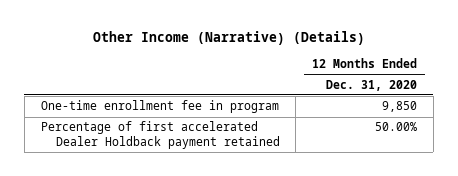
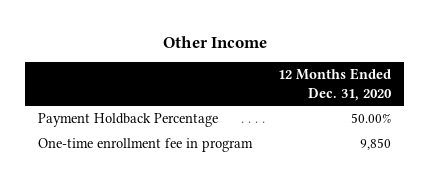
- Other Income (Narrative) (Details)
+ Other Income
+ Payment Holdback Percentage | 50.00%
- Percentage of first accelerated Dealer Holdback payment retained | 50.00%

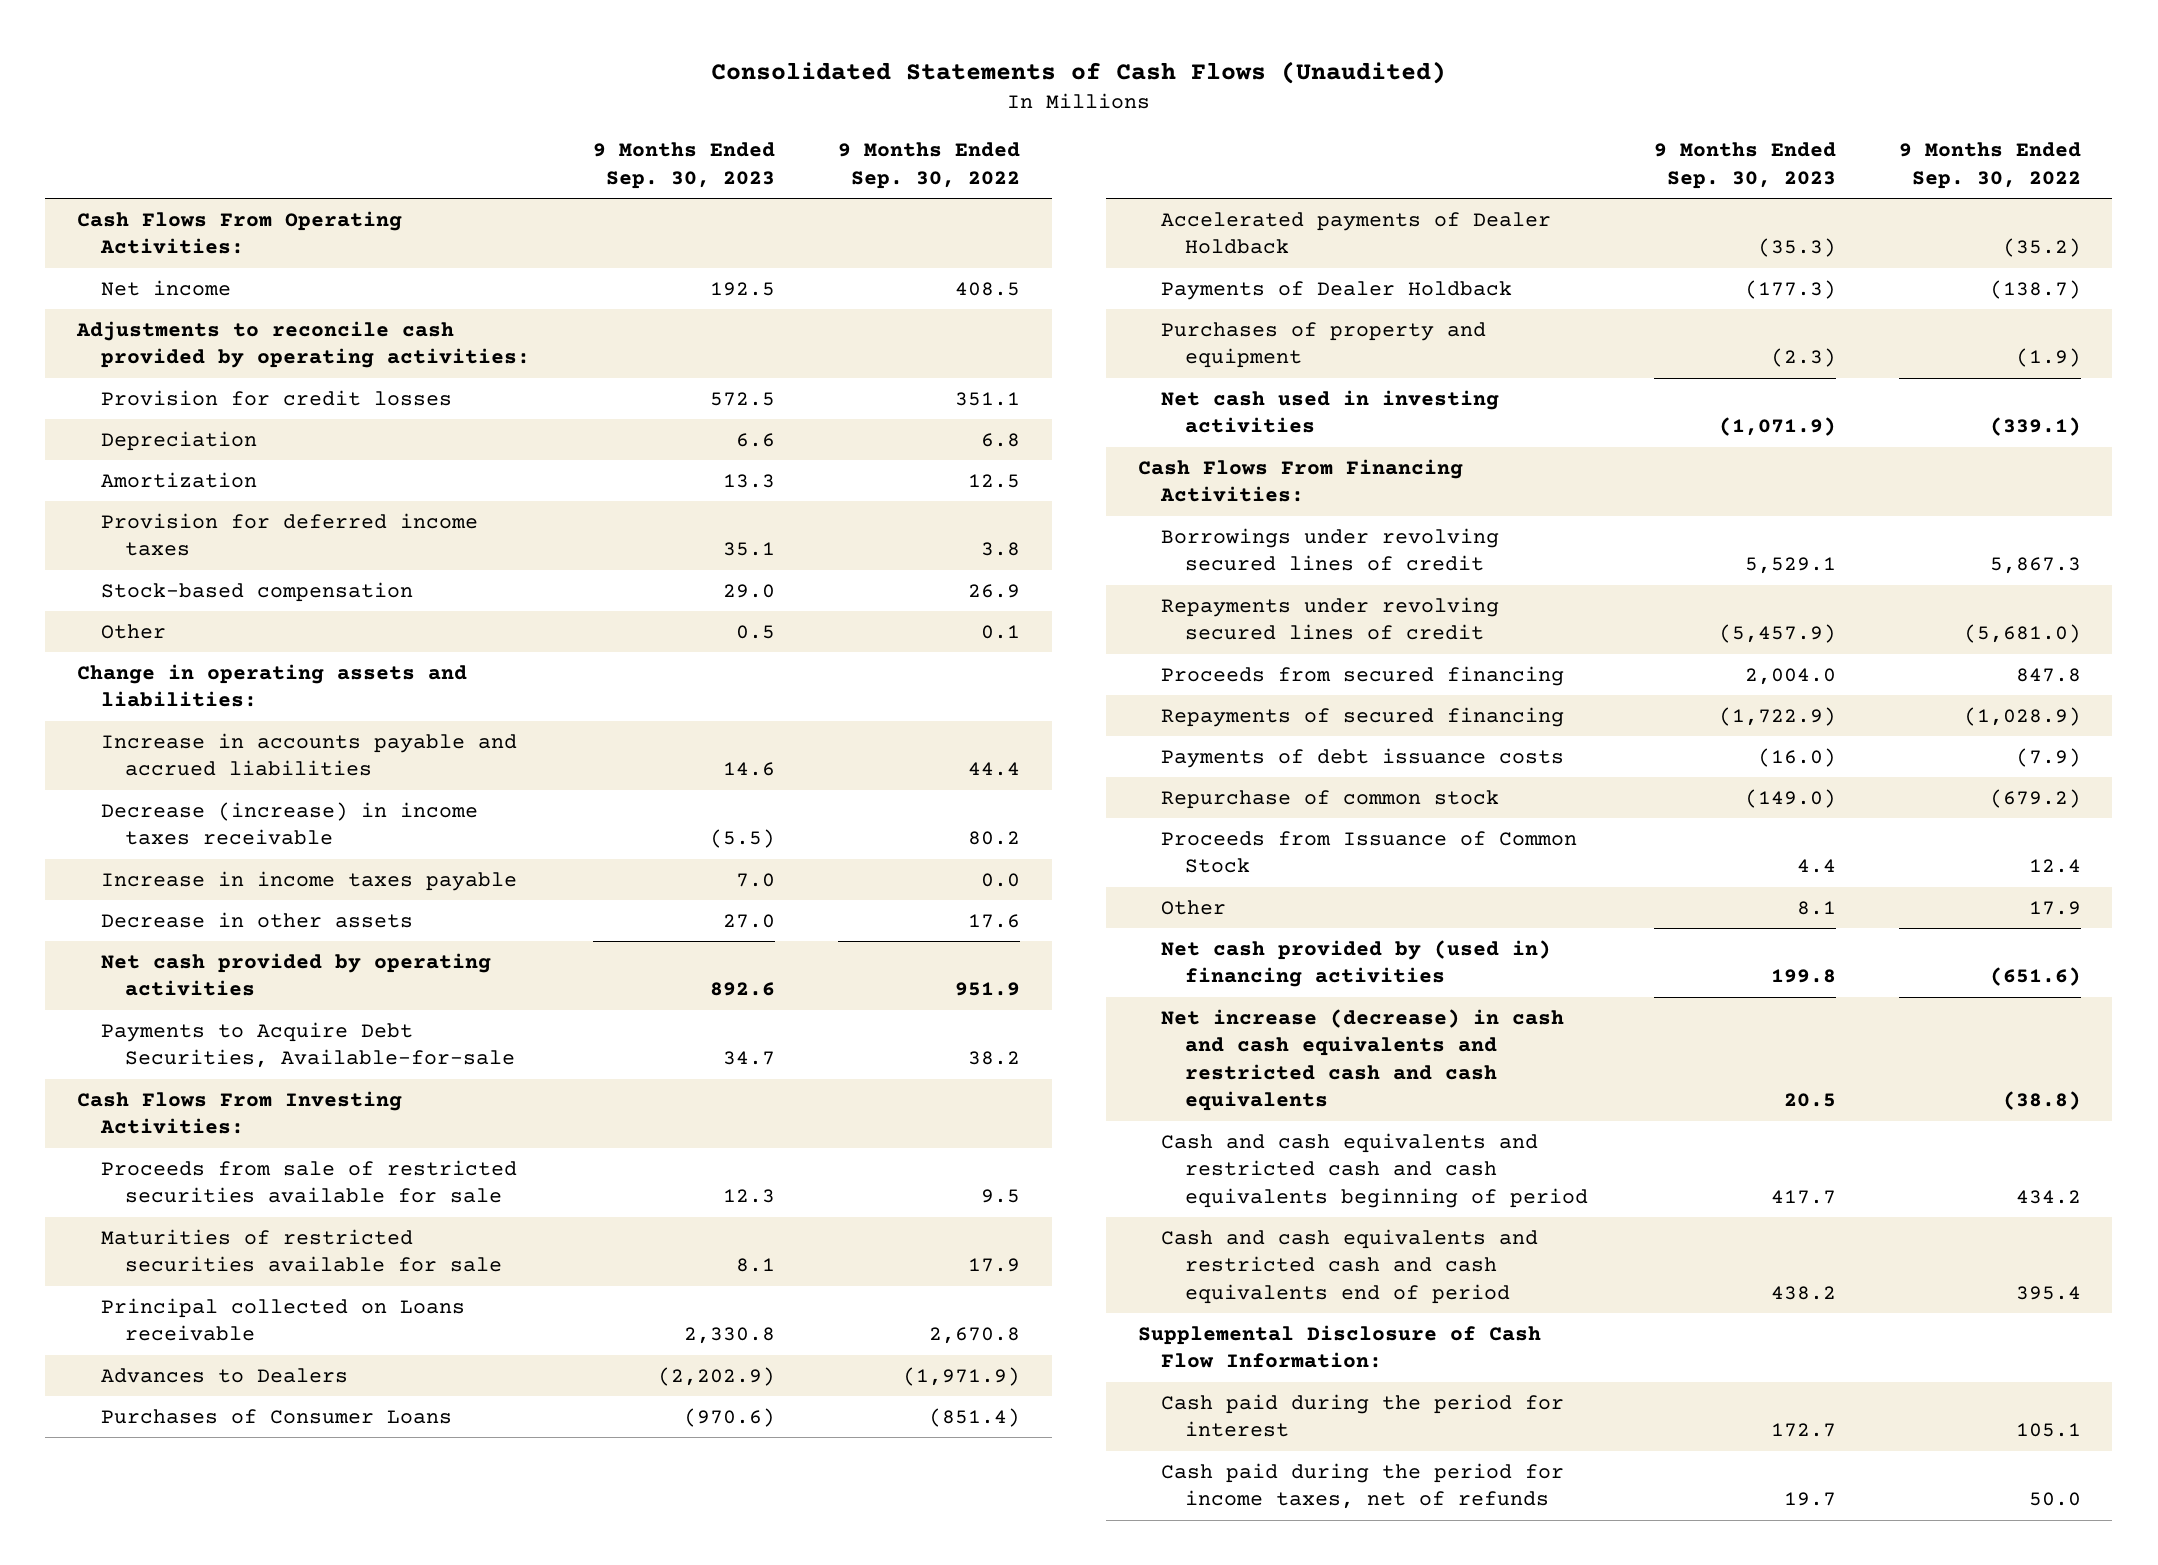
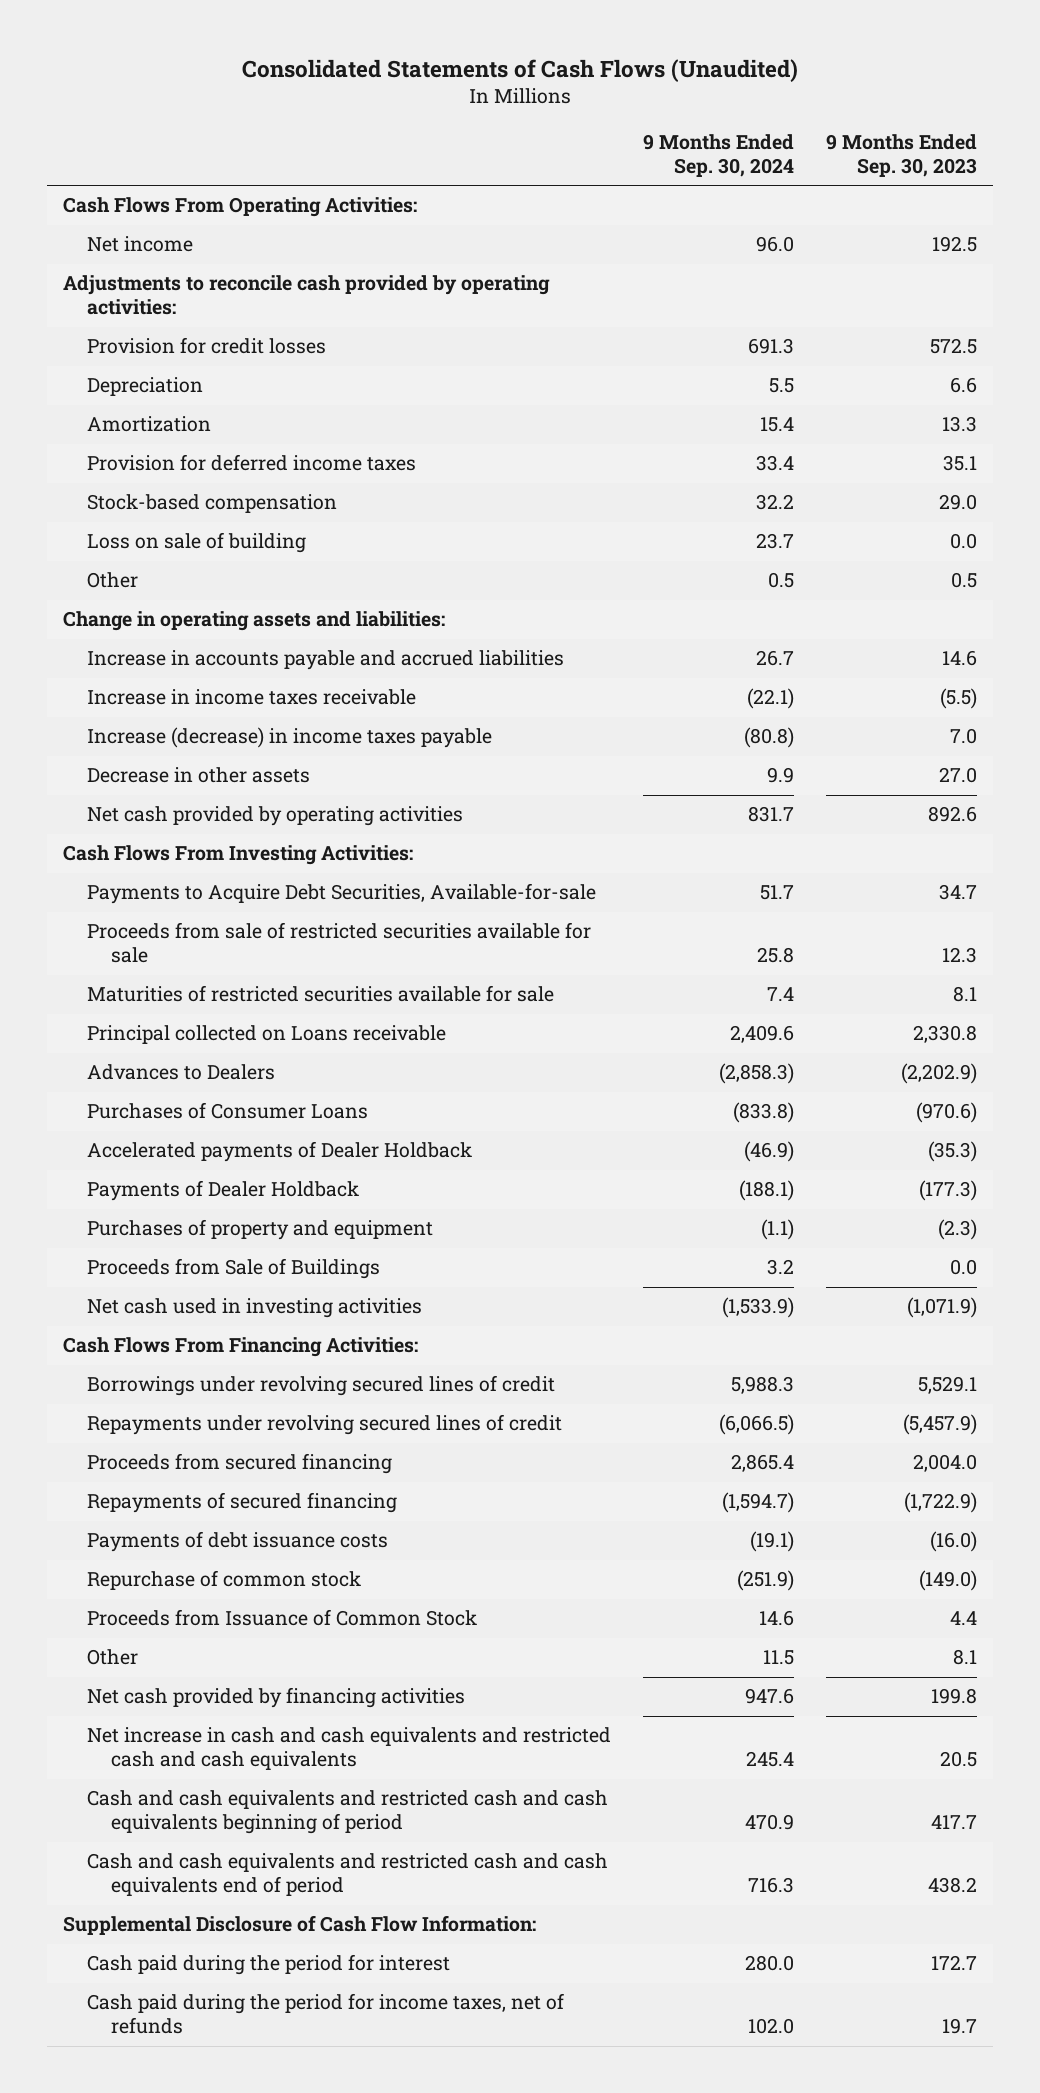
- | 9 Months Ended Sep. 30, 2023 | 9 Months Ended Sep. 30, 2022
+ | 9 Months Ended Sep. 30, 2024 | 9 Months Ended Sep. 30, 2023
+ Loss on sale of building | 23.7 | 0.0
- Decrease (increase) in income taxes receivable | (5.5) | 80.2
- Increase in income taxes payable | 7.0 | 0.0
+ Increase in income taxes receivable | (22.1) | (5.5)
+ Increase (decrease) in income taxes payable | (80.8) | 7.0
moved down: Payments to Acquire Debt Securities, Available-for-sale | 51.7 | 34.7
+ Proceeds from Sale of Buildings | 3.2 | 0.0
- Net cash provided by (used in) financing activities | 199.8 | (651.6)
- Net increase (decrease) in cash and cash equivalents and restricted cash and cash equivalents | 20.5 | (38.8)
+ Net cash provided by financing activities | 947.6 | 199.8
+ Net increase in cash and cash equivalents and restricted cash and cash equivalents | 245.4 | 20.5

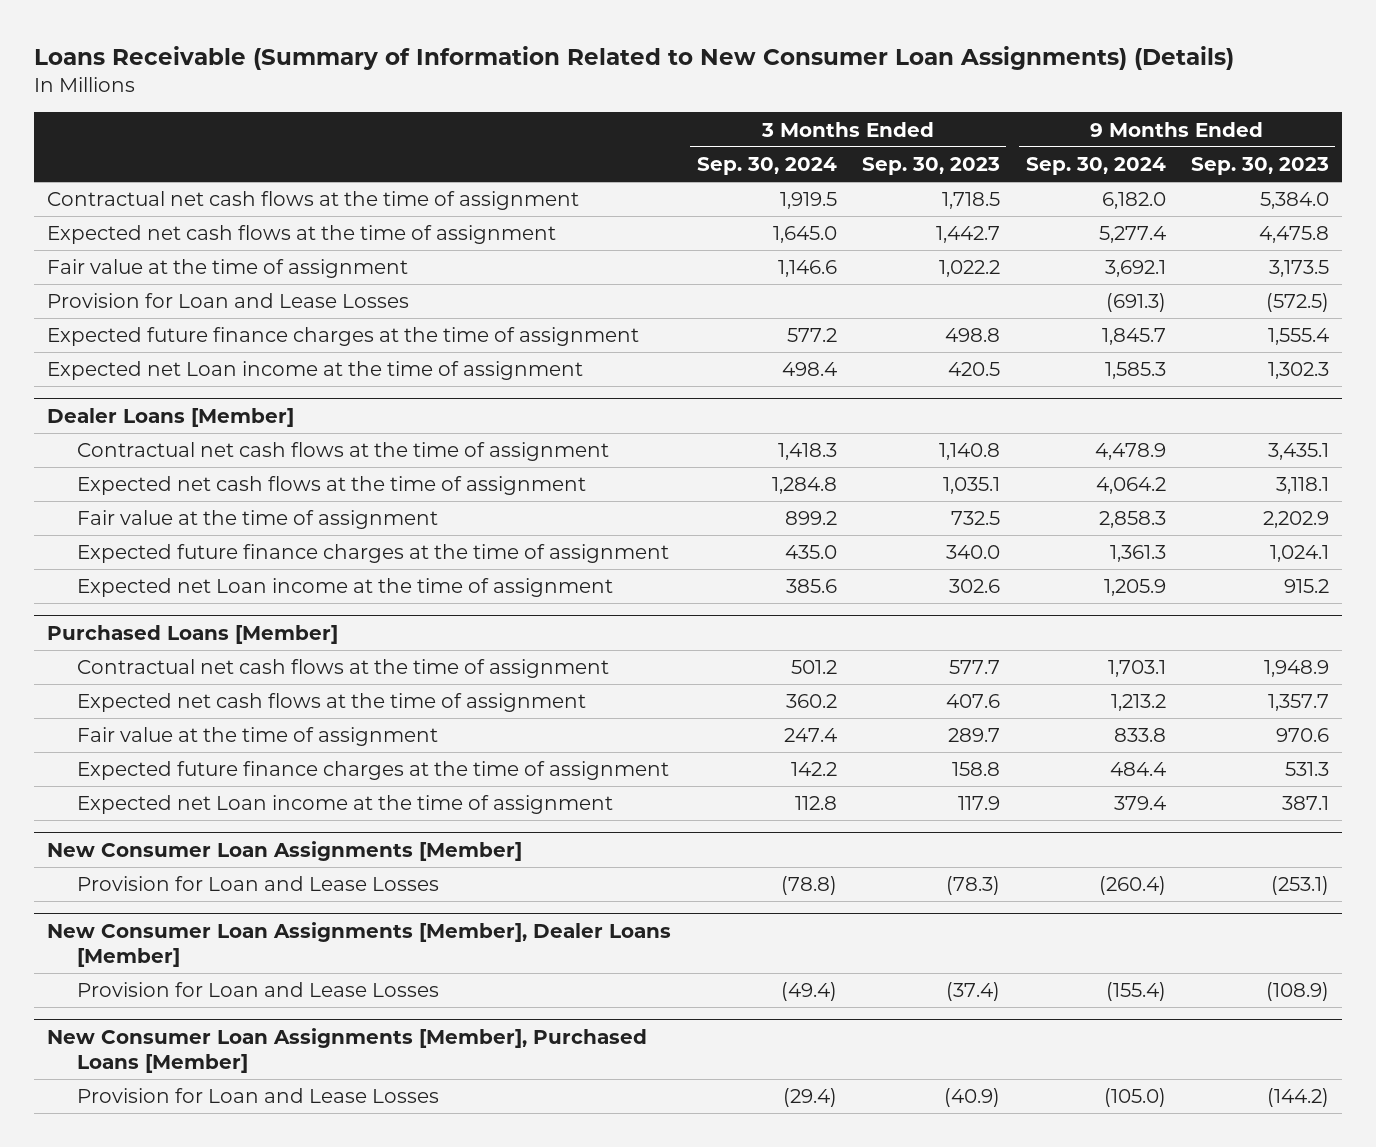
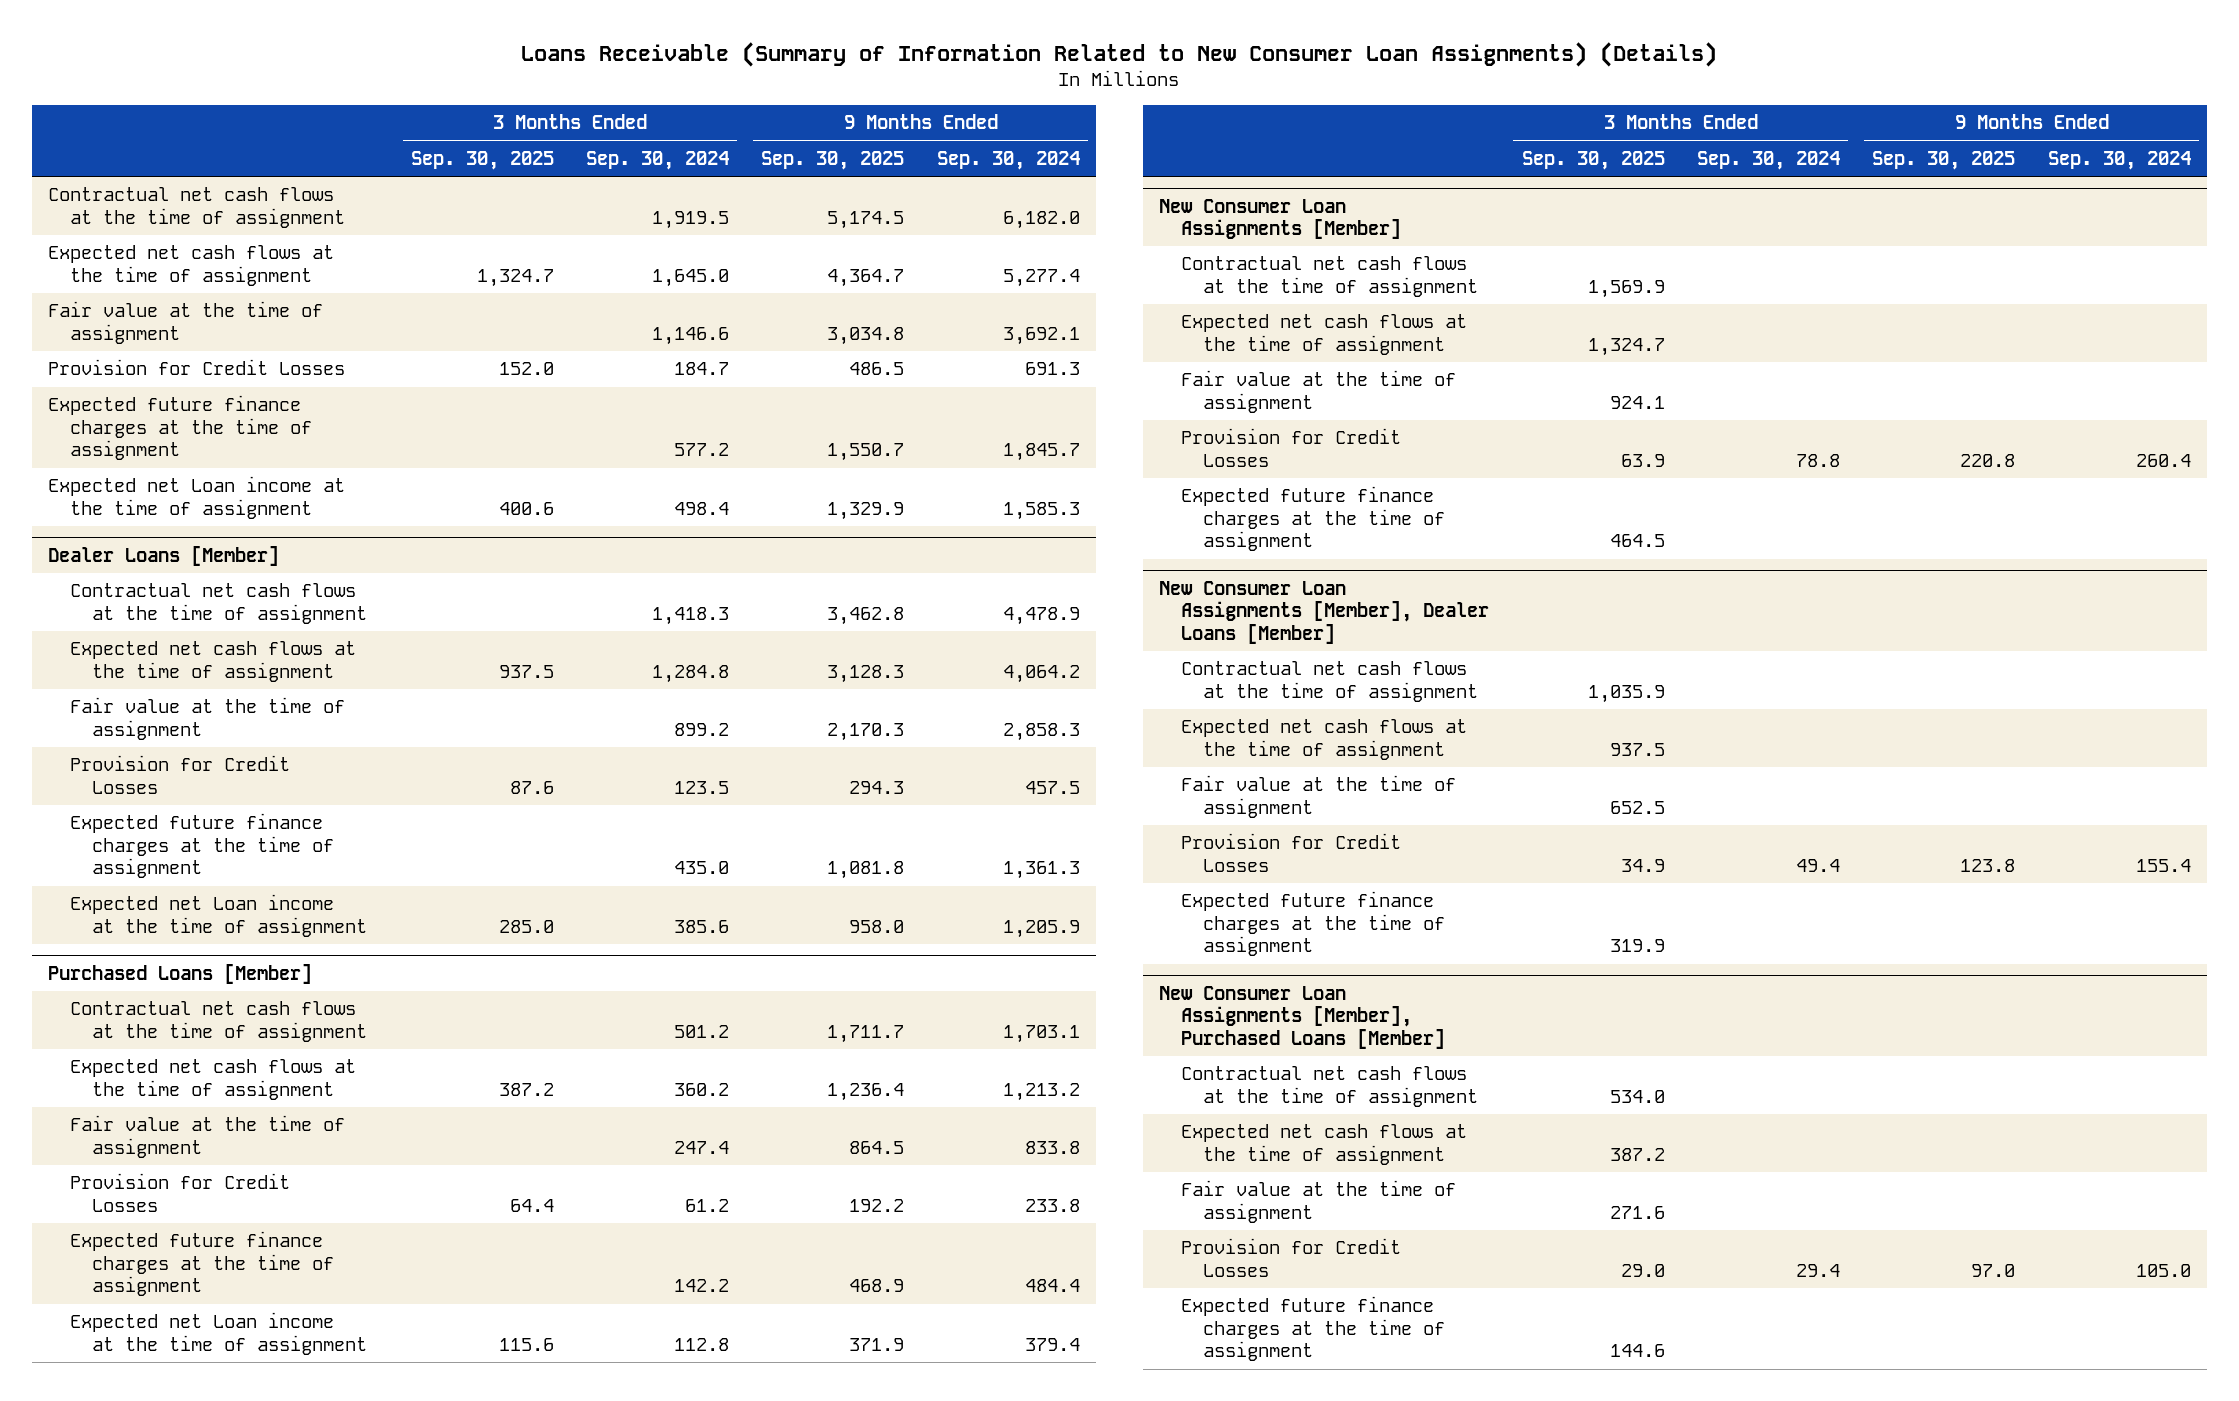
- | 3 Months Ended Sep. 30, 2024 | 3 Months Ended Sep. 30, 2023 | 9 Months Ended Sep. 30, 2024 | 9 Months Ended Sep. 30, 2023
+ | 3 Months Ended Sep. 30, 2025 | 3 Months Ended Sep. 30, 2024 | 9 Months Ended Sep. 30, 2025 | 9 Months Ended Sep. 30, 2024
- Provision for Loan and Lease Losses | | | (691.3) | (572.5)
+ Provision for Credit Losses | 152.0 | 184.7 | 486.5 | 691.3
@ Dealer Loans [Member]
+ Provision for Credit Losses | 87.6 | 123.5 | 294.3 | 457.5
@ Purchased Loans [Member]
+ Provision for Credit Losses | 64.4 | 61.2 | 192.2 | 233.8
@ New Consumer Loan Assignments [Member]
- Provision for Loan and Lease Losses | (78.8) | (78.3) | (260.4) | (253.1)
+ Contractual net cash flows at the time of assignment | 1,569.9 | | |
+ Expected net cash flows at the time of assignment | 1,324.7 | | |
+ Fair value at the time of assignment | 924.1 | | |
+ Provision for Credit Losses | 63.9 | 78.8 | 220.8 | 260.4
+ Expected future finance charges at the time of assignment | 464.5 | | |
@ New Consumer Loan Assignments [Member], Dealer Loans [Member]
- Provision for Loan and Lease Losses | (49.4) | (37.4) | (155.4) | (108.9)
+ Contractual net cash flows at the time of assignment | 1,035.9 | | |
+ Expected net cash flows at the time of assignment | 937.5 | | |
+ Fair value at the time of assignment | 652.5 | | |
+ Provision for Credit Losses | 34.9 | 49.4 | 123.8 | 155.4
+ Expected future finance charges at the time of assignment | 319.9 | | |
@ New Consumer Loan Assignments [Member], Purchased Loans [Member]
- Provision for Loan and Lease Losses | (29.4) | (40.9) | (105.0) | (144.2)
+ Contractual net cash flows at the time of assignment | 534.0 | | |
+ Expected net cash flows at the time of assignment | 387.2 | | |
+ Fair value at the time of assignment | 271.6 | | |
+ Provision for Credit Losses | 29.0 | 29.4 | 97.0 | 105.0
+ Expected future finance charges at the time of assignment | 144.6 | | |

